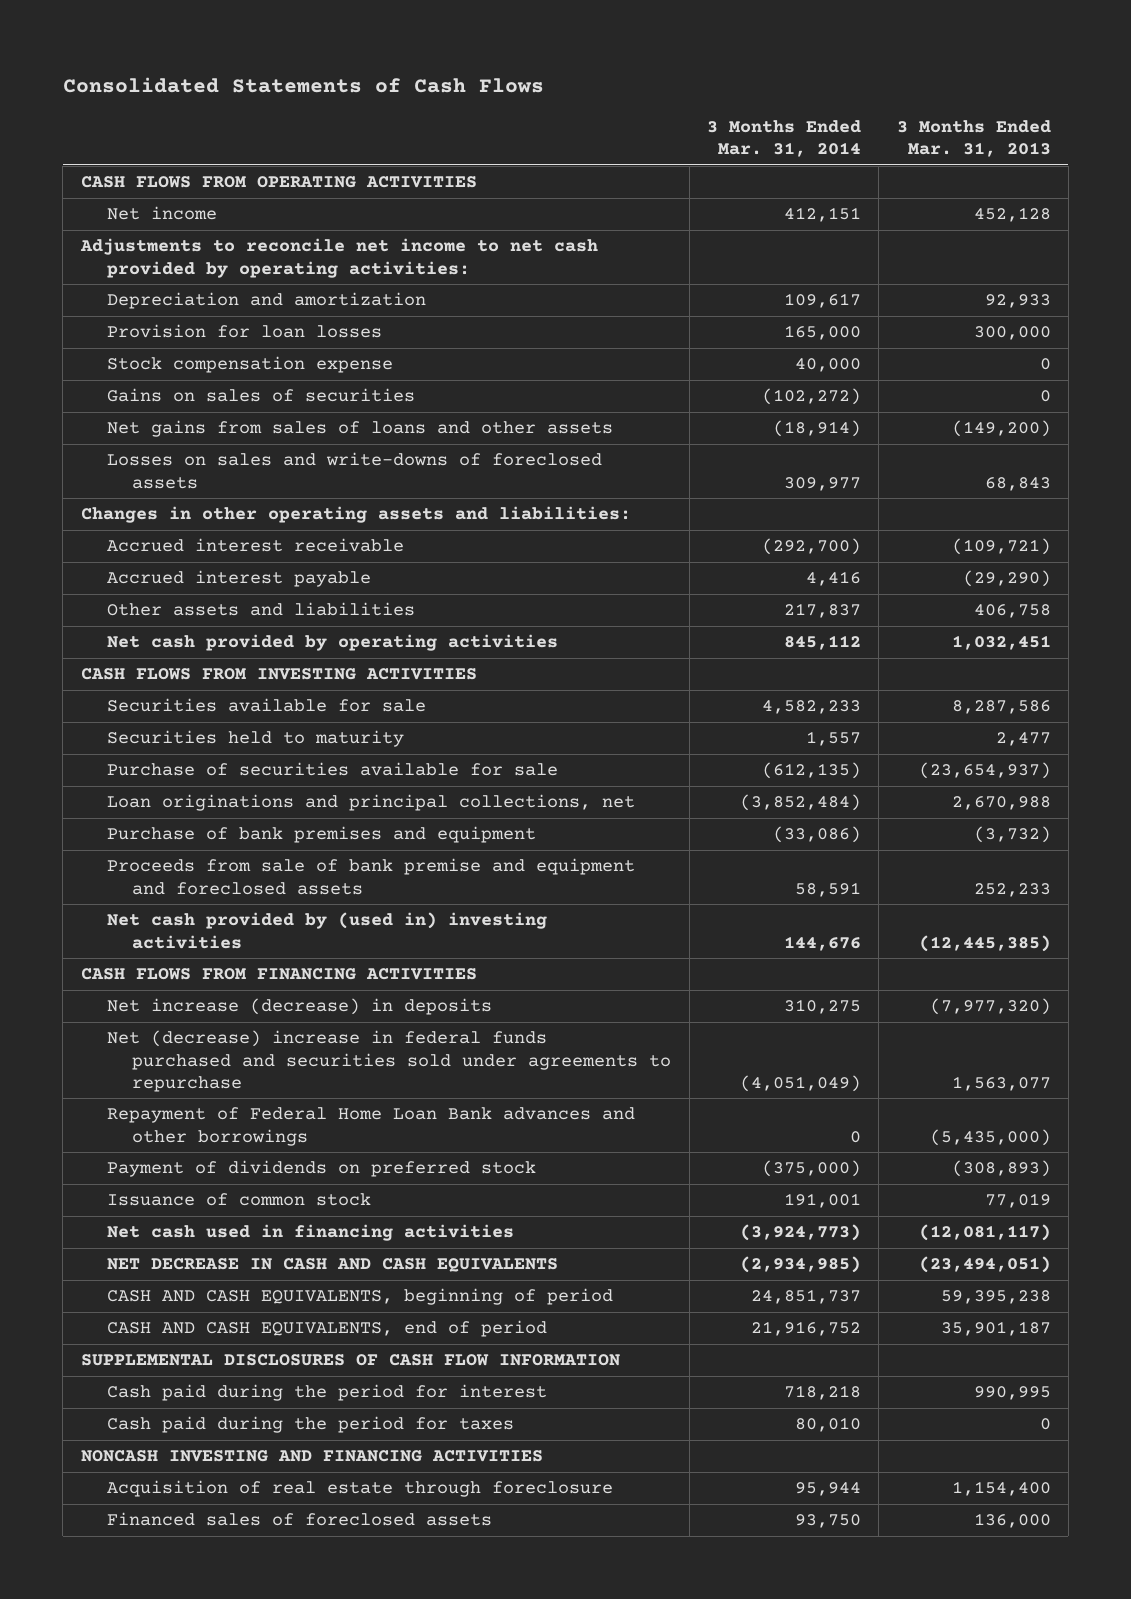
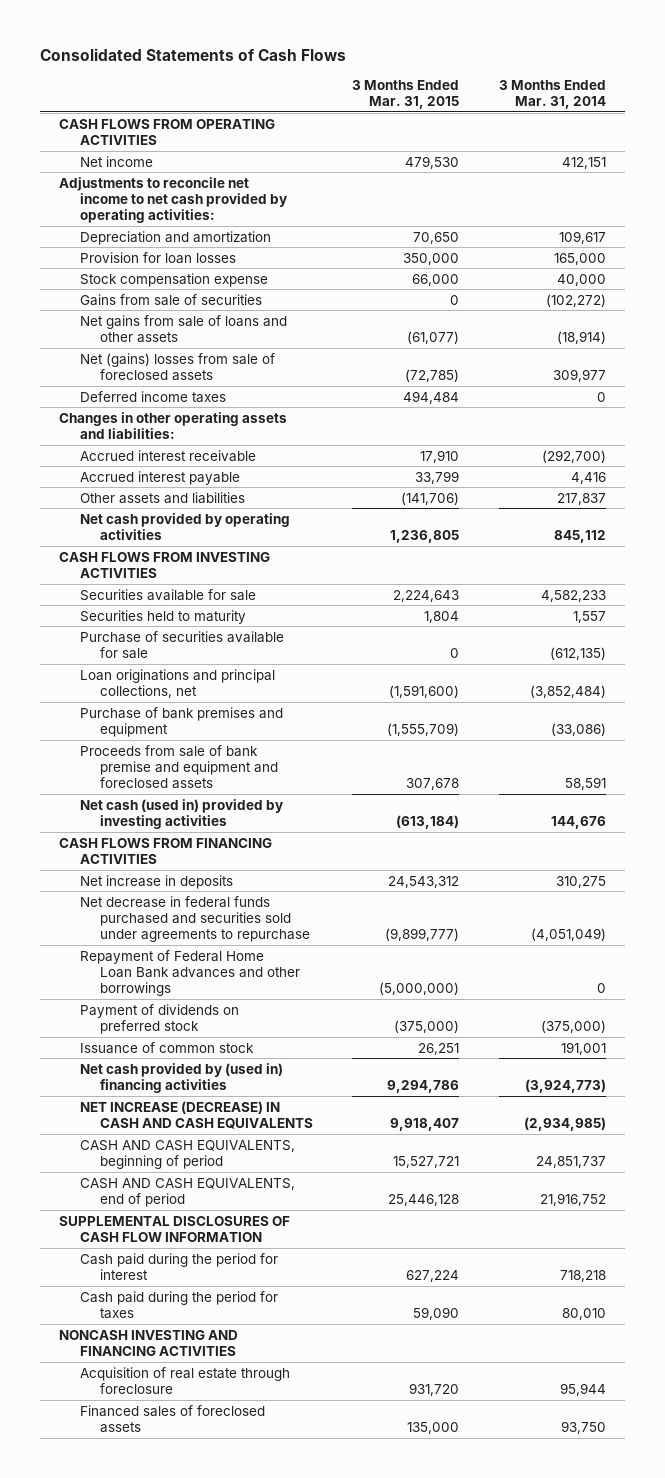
- | 3 Months Ended Mar. 31, 2014 | 3 Months Ended Mar. 31, 2013
+ | 3 Months Ended Mar. 31, 2015 | 3 Months Ended Mar. 31, 2014
- Gains on sales of securities | (102,272) | 0
- Net gains from sales of loans and other assets | (18,914) | (149,200)
- Losses on sales and write-downs of foreclosed assets | 309,977 | 68,843
+ Gains from sale of securities | 0 | (102,272)
+ Net gains from sale of loans and other assets | (61,077) | (18,914)
+ Net (gains) losses from sale of foreclosed assets | (72,785) | 309,977
+ Deferred income taxes | 494,484 | 0
- Net cash provided by (used in) investing activities | 144,676 | (12,445,385)
+ Net cash (used in) provided by investing activities | (613,184) | 144,676
- Net increase (decrease) in deposits | 310,275 | (7,977,320)
- Net (decrease) increase in federal funds purchased and securities sold under agreements to repurchase | (4,051,049) | 1,563,077
+ Net increase in deposits | 24,543,312 | 310,275
+ Net decrease in federal funds purchased and securities sold under agreements to repurchase | (9,899,777) | (4,051,049)
- Net cash used in financing activities | (3,924,773) | (12,081,117)
- NET DECREASE IN CASH AND CASH EQUIVALENTS | (2,934,985) | (23,494,051)
+ Net cash provided by (used in) financing activities | 9,294,786 | (3,924,773)
+ NET INCREASE (DECREASE) IN CASH AND CASH EQUIVALENTS | 9,918,407 | (2,934,985)

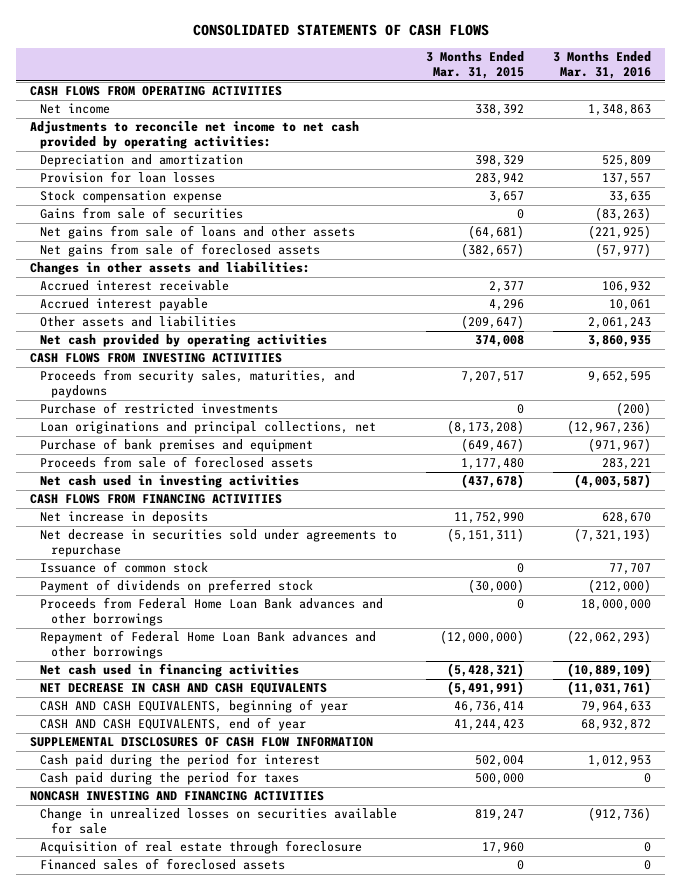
- Consolidated Statements of Cash Flows
+ CONSOLIDATED STATEMENTS OF CASH FLOWS
- | 3 Months Ended Mar. 31, 2015 | 3 Months Ended Mar. 31, 2014
+ | 3 Months Ended Mar. 31, 2015 | 3 Months Ended Mar. 31, 2016
- Net income | 479,530 | 412,151
+ Net income | 338,392 | 1,348,863
- Depreciation and amortization | 70,650 | 109,617
- Provision for loan losses | 350,000 | 165,000
- Stock compensation expense | 66,000 | 40,000
+ Depreciation and amortization | 398,329 | 525,809
+ Provision for loan losses | 283,942 | 137,557
+ Stock compensation expense | 3,657 | 33,635
- Net gains from sale of loans and other assets | (61,077) | (18,914)
- Net (gains) losses from sale of foreclosed assets | (72,785) | 309,977
- Deferred income taxes | 494,484 | 0
- Changes in other operating assets and liabilities:
- Accrued interest receivable | 17,910 | (292,700)
- Accrued interest payable | 33,799 | 4,416
- Other assets and liabilities | (141,706) | 217,837
- Net cash provided by operating activities | 1,236,805 | 845,112
+ Net gains from sale of loans and other assets | (64,681) | (221,925)
+ Net gains from sale of foreclosed assets | (382,657) | (57,977)
+ Changes in other assets and liabilities:
+ Accrued interest receivable | 2,377 | 106,932
+ Accrued interest payable | 4,296 | 10,061
+ Other assets and liabilities | (209,647) | 2,061,243
+ Net cash provided by operating activities | 374,008 | 3,860,935
- Securities available for sale | 2,224,643 | 4,582,233
- Securities held to maturity | 1,804 | 1,557
- Purchase of securities available for sale | 0 | (612,135)
- Loan originations and principal collections, net | (1,591,600) | (3,852,484)
- Purchase of bank premises and equipment | (1,555,709) | (33,086)
- Proceeds from sale of bank premise and equipment and foreclosed assets | 307,678 | 58,591
- Net cash (used in) provided by investing activities | (613,184) | 144,676
+ Proceeds from security sales, maturities, and paydowns | 7,207,517 | 9,652,595
+ Purchase of restricted investments | 0 | (200)
+ Loan originations and principal collections, net | (8,173,208) | (12,967,236)
+ Purchase of bank premises and equipment | (649,467) | (971,967)
+ Proceeds from sale of foreclosed assets | 1,177,480 | 283,221
+ Net cash used in investing activities | (437,678) | (4,003,587)
- Net increase in deposits | 24,543,312 | 310,275
- Net decrease in federal funds purchased and securities sold under agreements to repurchase | (9,899,777) | (4,051,049)
- Repayment of Federal Home Loan Bank advances and other borrowings | (5,000,000) | 0
- Payment of dividends on preferred stock | (375,000) | (375,000)
- Issuance of common stock | 26,251 | 191,001
- Net cash provided by (used in) financing activities | 9,294,786 | (3,924,773)
- NET INCREASE (DECREASE) IN CASH AND CASH EQUIVALENTS | 9,918,407 | (2,934,985)
- CASH AND CASH EQUIVALENTS, beginning of period | 15,527,721 | 24,851,737
- CASH AND CASH EQUIVALENTS, end of period | 25,446,128 | 21,916,752
+ Net increase in deposits | 11,752,990 | 628,670
+ Net decrease in securities sold under agreements to repurchase | (5,151,311) | (7,321,193)
+ Issuance of common stock | 0 | 77,707
+ Payment of dividends on preferred stock | (30,000) | (212,000)
+ Proceeds from Federal Home Loan Bank advances and other borrowings | 0 | 18,000,000
+ Repayment of Federal Home Loan Bank advances and other borrowings | (12,000,000) | (22,062,293)
+ Net cash used in financing activities | (5,428,321) | (10,889,109)
+ NET DECREASE IN CASH AND CASH EQUIVALENTS | (5,491,991) | (11,031,761)
+ CASH AND CASH EQUIVALENTS, beginning of year | 46,736,414 | 79,964,633
+ CASH AND CASH EQUIVALENTS, end of year | 41,244,423 | 68,932,872
- Cash paid during the period for interest | 627,224 | 718,218
- Cash paid during the period for taxes | 59,090 | 80,010
+ Cash paid during the period for interest | 502,004 | 1,012,953
+ Cash paid during the period for taxes | 500,000 | 0
- Acquisition of real estate through foreclosure | 931,720 | 95,944
- Financed sales of foreclosed assets | 135,000 | 93,750
+ Change in unrealized losses on securities available for sale | 819,247 | (912,736)
+ Acquisition of real estate through foreclosure | 17,960 | 0
+ Financed sales of foreclosed assets | 0 | 0

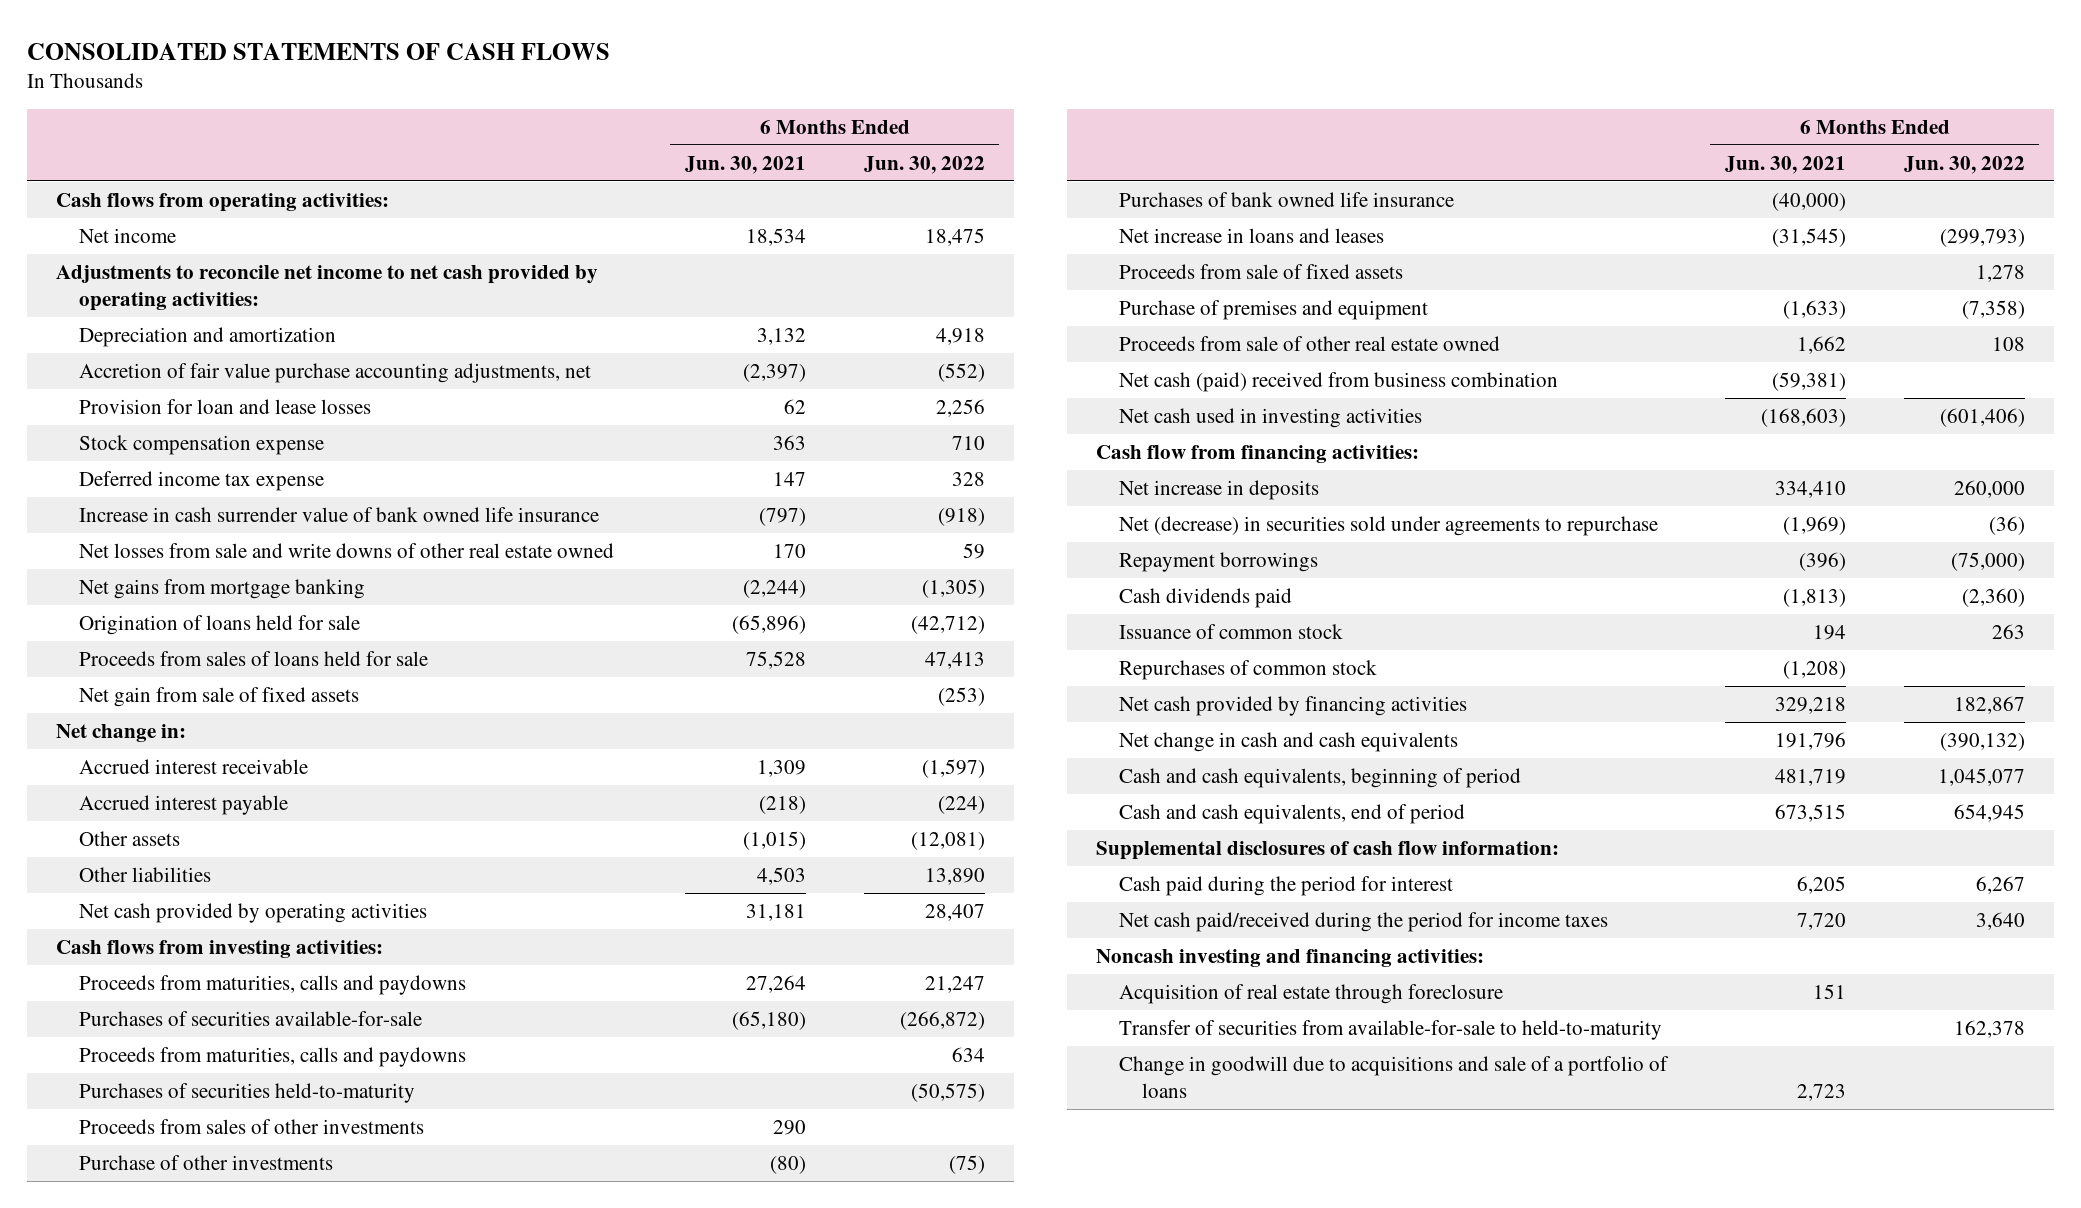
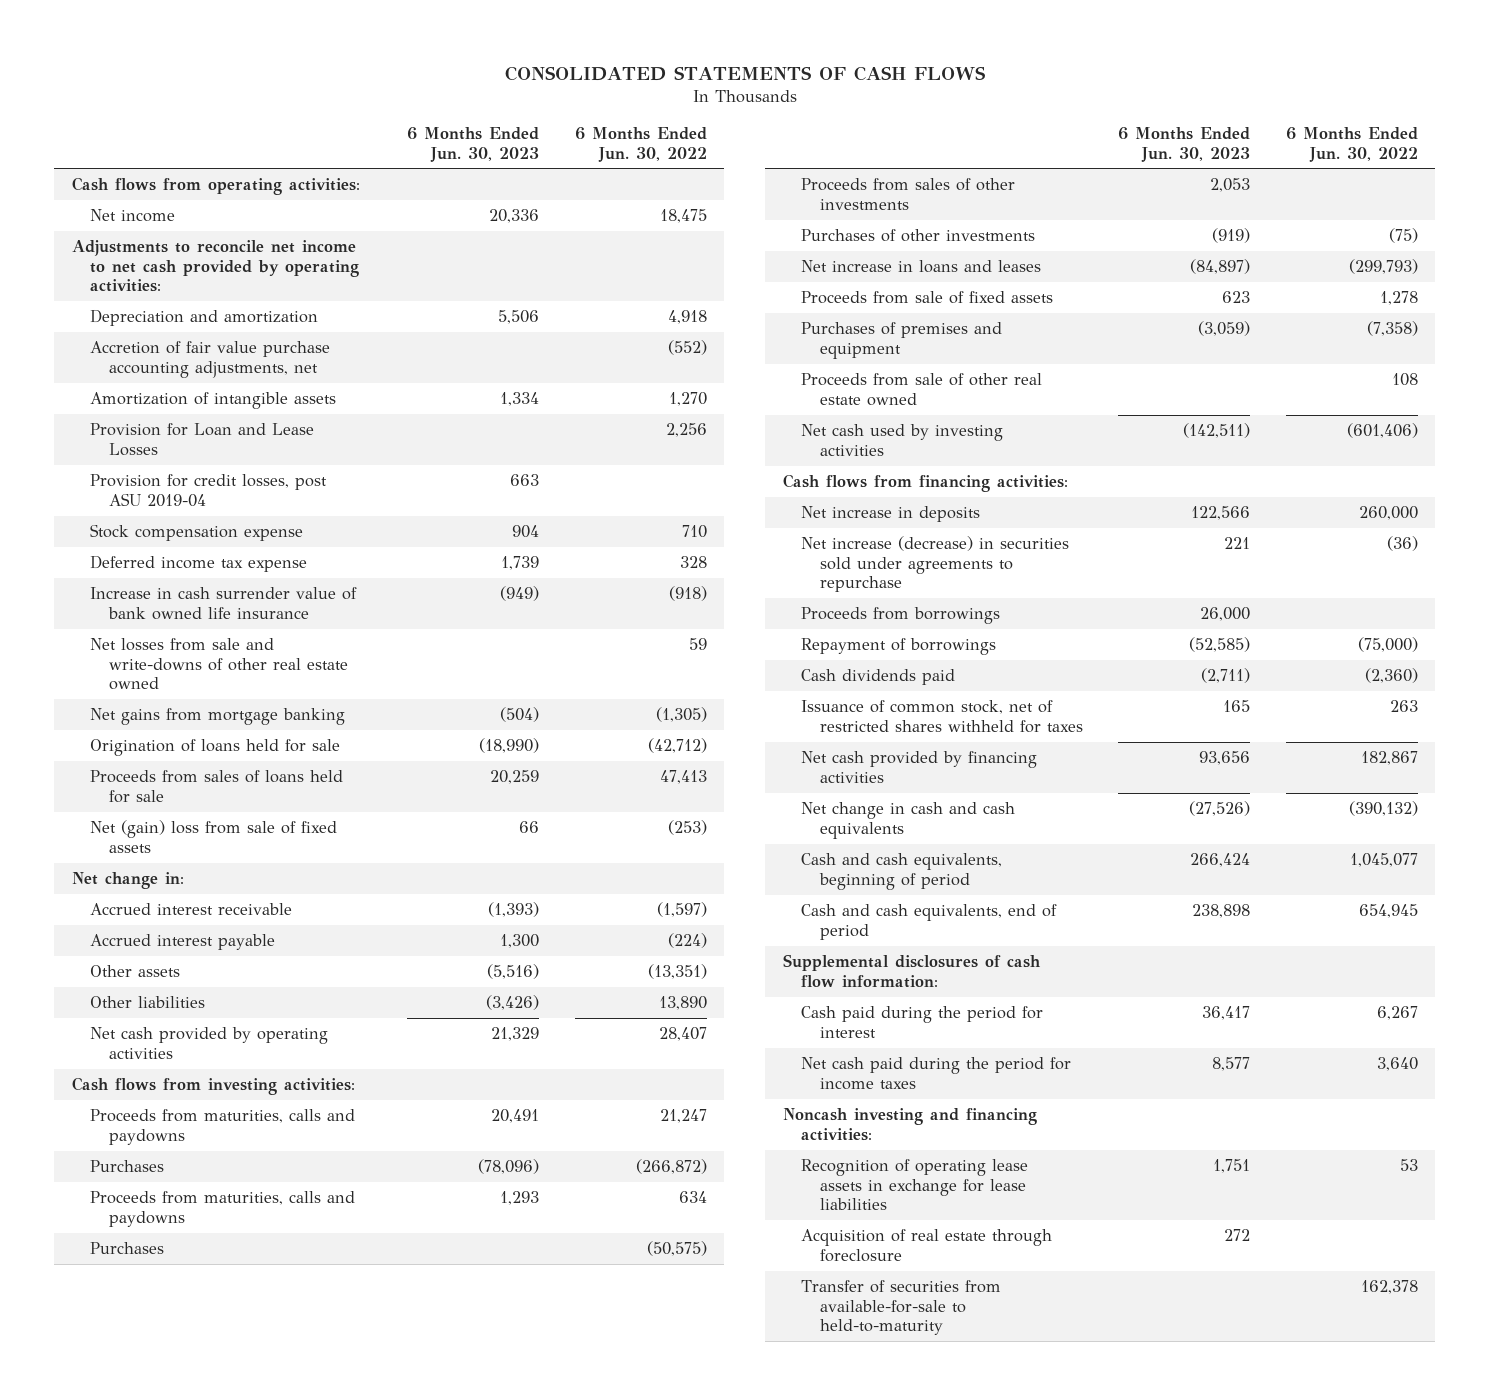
- | 6 Months Ended Jun. 30, 2021 | 6 Months Ended Jun. 30, 2022
+ | 6 Months Ended Jun. 30, 2023 | 6 Months Ended Jun. 30, 2022
- Provision for loan and lease losses | 62 | 2,256
+ Amortization of intangible assets | 1,334 | 1,270
+ Provision for Loan and Lease Losses | | 2,256
+ Provision for credit losses, post ASU 2019-04 | 663 |
- Net losses from sale and write downs of other real estate owned | 170 | 59
+ Net losses from sale and write-downs of other real estate owned | | 59
- Net gain from sale of fixed assets | | (253)
+ Net (gain) loss from sale of fixed assets | 66 | (253)
- Other assets | (1,015) | (12,081)
+ Other assets | (5,516) | (13,351)
- Purchases of securities available-for-sale | (65,180) | (266,872)
+ Purchases | (78,096) | (266,872)
- Purchases of securities held-to-maturity | | (50,575)
+ Purchases | | (50,575)
- Purchase of other investments | (80) | (75)
- Purchases of bank owned life insurance | (40,000) |
+ Purchases of other investments | (919) | (75)
- Purchase of premises and equipment | (1,633) | (7,358)
+ Purchases of premises and equipment | (3,059) | (7,358)
- Net cash (paid) received from business combination | (59,381) |
- Net cash used in investing activities | (168,603) | (601,406)
- Cash flow from financing activities:
+ Net cash used by investing activities | (142,511) | (601,406)
+ Cash flows from financing activities:
- Net (decrease) in securities sold under agreements to repurchase | (1,969) | (36)
- Repayment borrowings | (396) | (75,000)
+ Net increase (decrease) in securities sold under agreements to repurchase | 221 | (36)
+ Proceeds from borrowings | 26,000 |
+ Repayment of borrowings | (52,585) | (75,000)
- Issuance of common stock | 194 | 263
- Repurchases of common stock | (1,208) |
+ Issuance of common stock, net of restricted shares withheld for taxes | 165 | 263
- Net cash paid/received during the period for income taxes | 7,720 | 3,640
+ Net cash paid during the period for income taxes | 8,577 | 3,640
+ Recognition of operating lease assets in exchange for lease liabilities | 1,751 | 53
- Change in goodwill due to acquisitions and sale of a portfolio of loans | 2,723 |

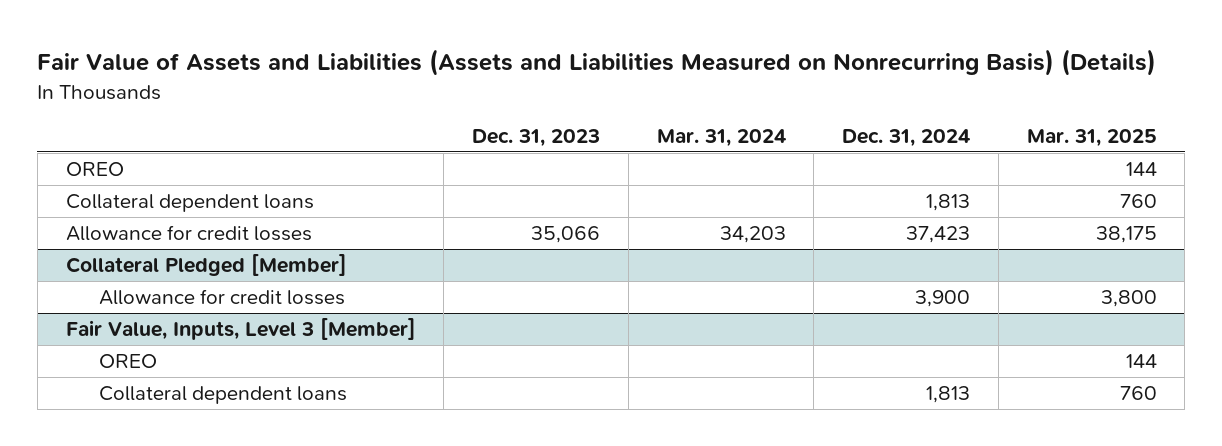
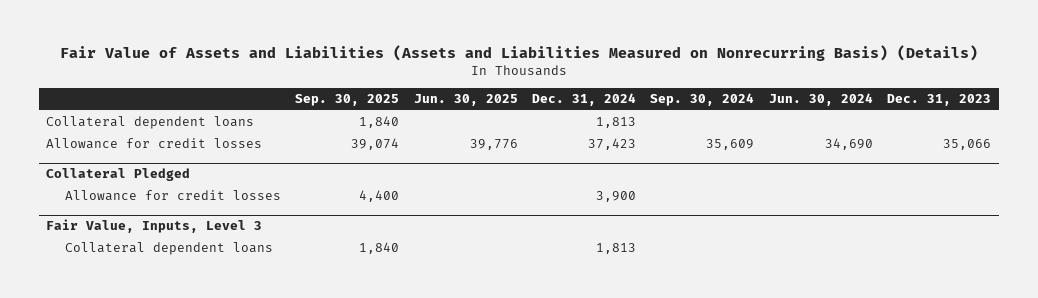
- | Dec. 31, 2023 | Mar. 31, 2024 | Dec. 31, 2024 | Mar. 31, 2025
+ | Sep. 30, 2025 | Jun. 30, 2025 | Dec. 31, 2024 | Sep. 30, 2024 | Jun. 30, 2024 | Dec. 31, 2023
- OREO | | | | 144
- Collateral Pledged [Member]
+ Collateral Pledged
- Fair Value, Inputs, Level 3 [Member]
- OREO | | | | 144
+ Fair Value, Inputs, Level 3

